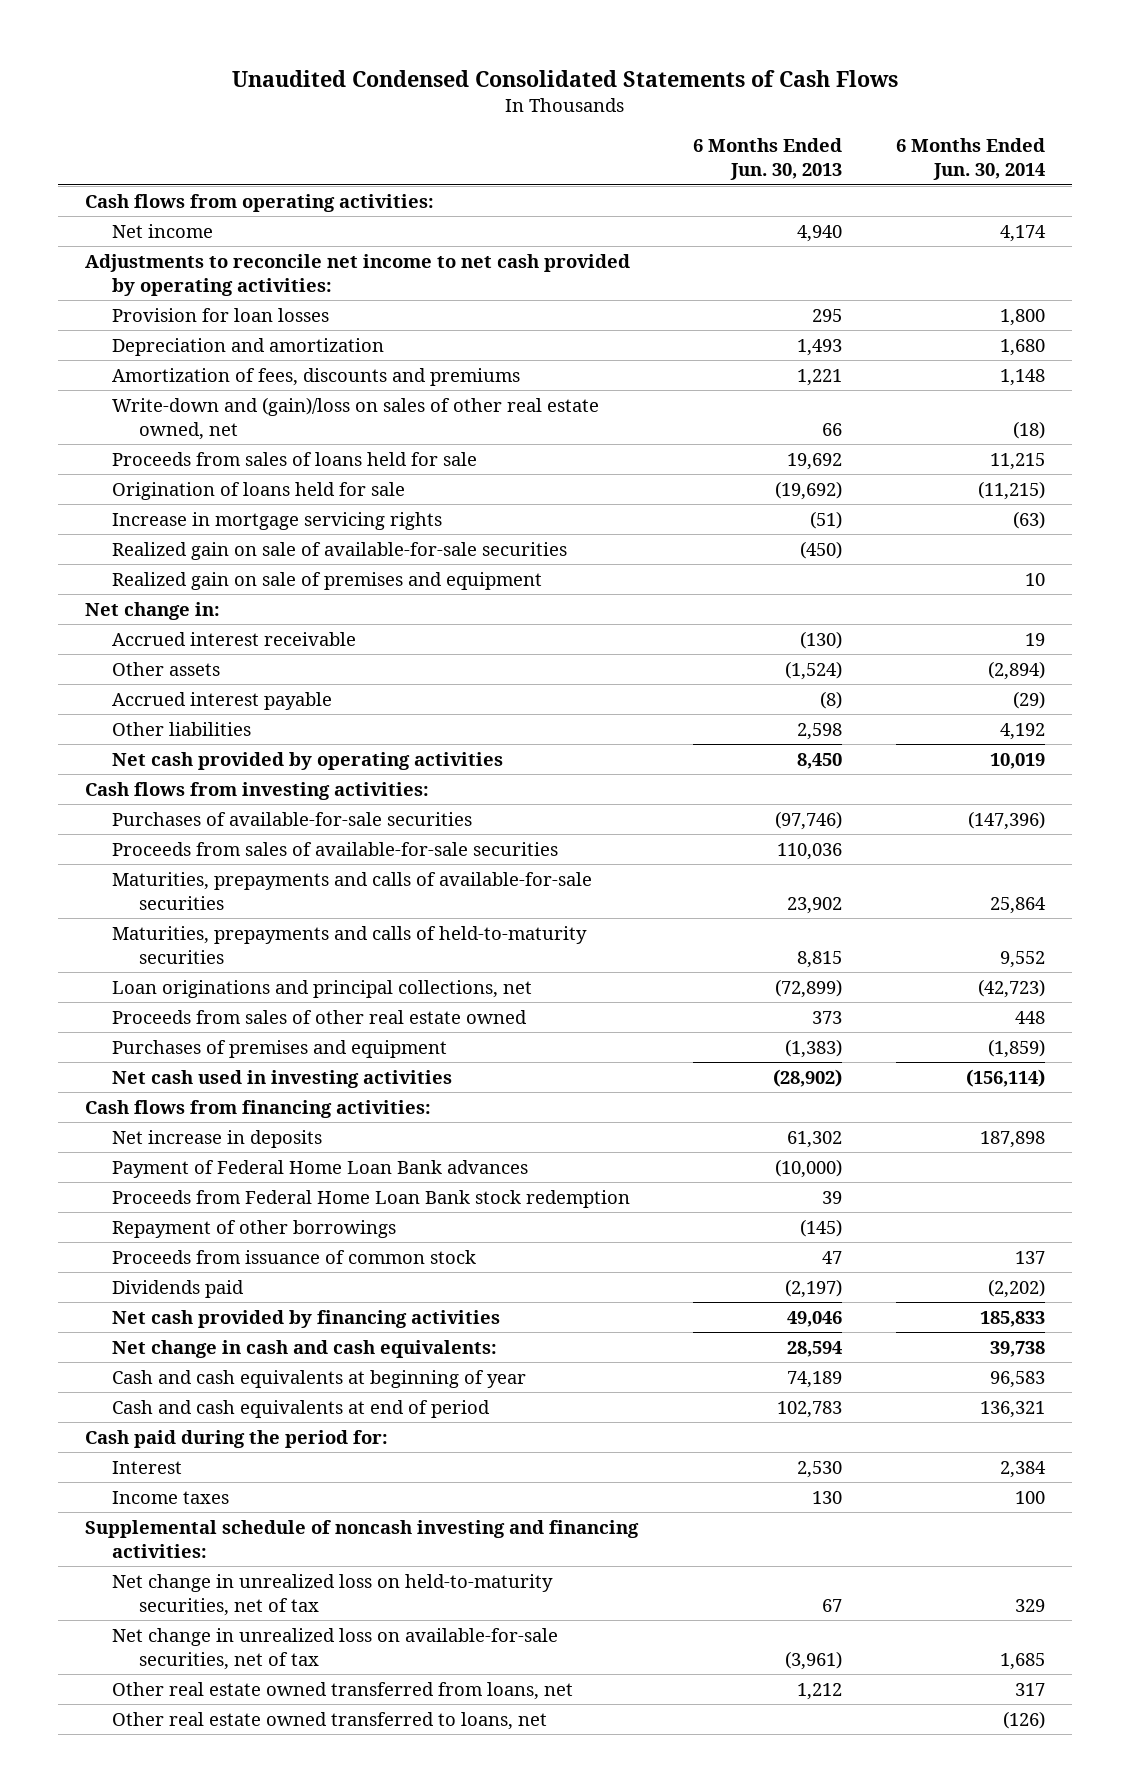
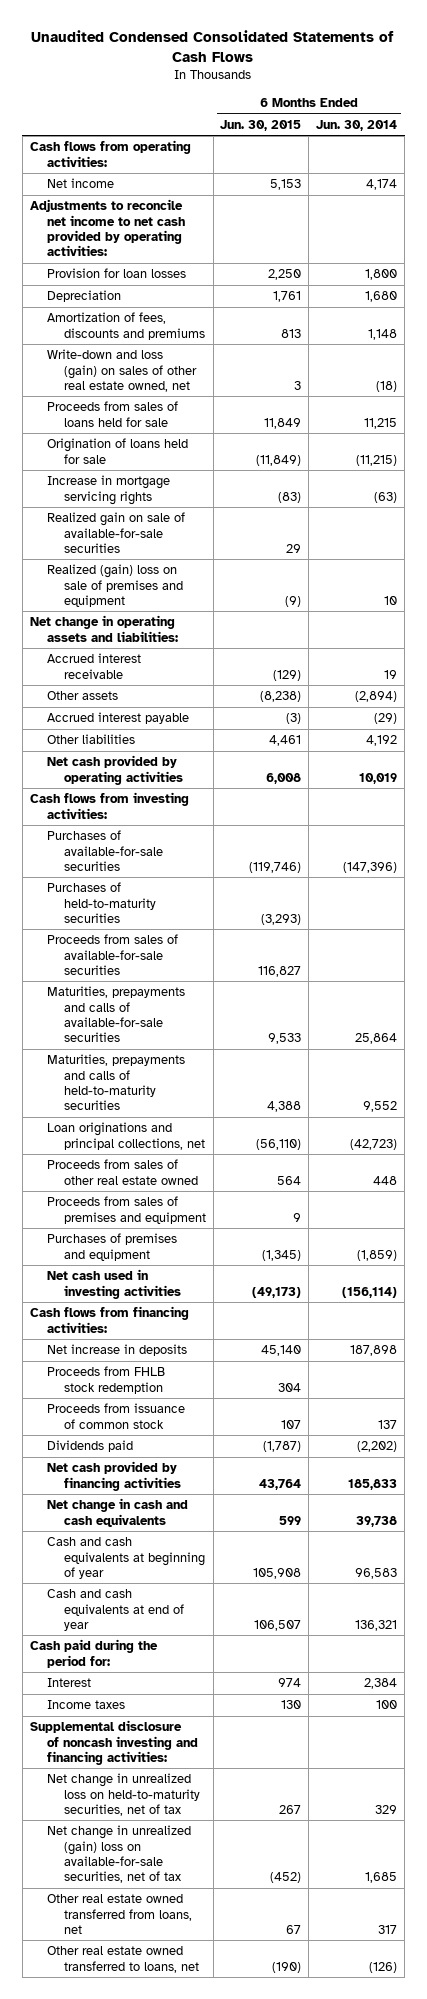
- | 6 Months Ended Jun. 30, 2013 | 6 Months Ended Jun. 30, 2014
+ | 6 Months Ended Jun. 30, 2015 | 6 Months Ended Jun. 30, 2014
- Depreciation and amortization | 1,493 | 1,680
+ Depreciation | 1,761 | 1,680
- Write-down and (gain)/loss on sales of other real estate owned, net | 66 | (18)
+ Write-down and loss (gain) on sales of other real estate owned, net | 3 | (18)
- Realized gain on sale of premises and equipment | | 10
- Net change in:
+ Realized (gain) loss on sale of premises and equipment | (9) | 10
+ Net change in operating assets and liabilities:
+ Purchases of held-to-maturity securities | (3,293) |
+ Proceeds from sales of premises and equipment | 9 |
- Payment of Federal Home Loan Bank advances | (10,000) |
- Proceeds from Federal Home Loan Bank stock redemption | 39 |
- Repayment of other borrowings | (145) |
+ Proceeds from FHLB stock redemption | 304 |
- Net change in cash and cash equivalents: | 28,594 | 39,738
+ Net change in cash and cash equivalents | 599 | 39,738
- Cash and cash equivalents at end of period | 102,783 | 136,321
+ Cash and cash equivalents at end of year | 106,507 | 136,321
- Supplemental schedule of noncash investing and financing activities:
+ Supplemental disclosure of noncash investing and financing activities:
- Net change in unrealized loss on available-for-sale securities, net of tax | (3,961) | 1,685
+ Net change in unrealized (gain) loss on available-for-sale securities, net of tax | (452) | 1,685

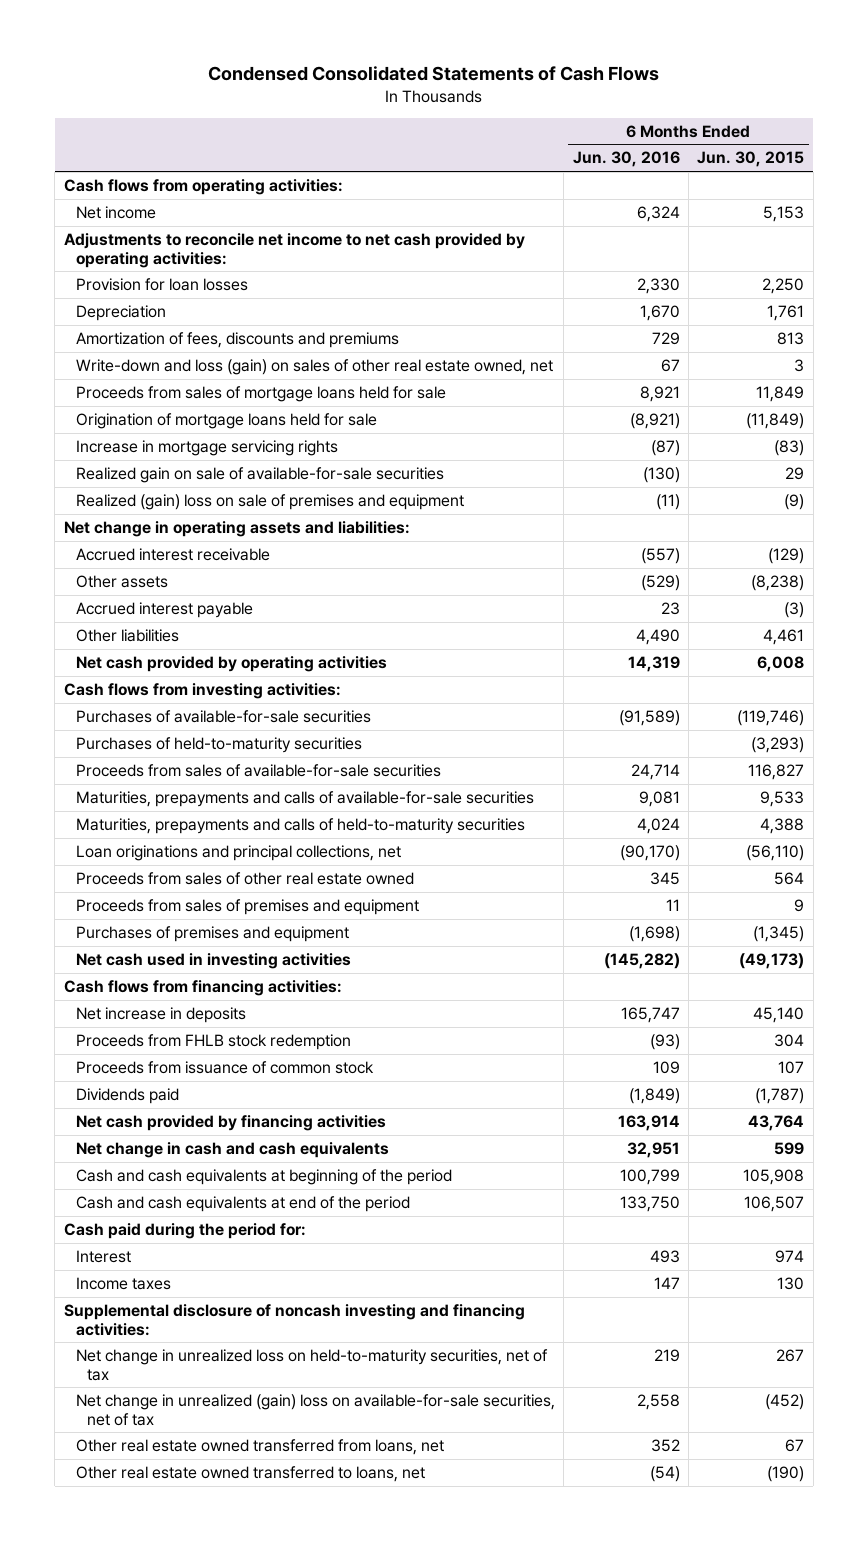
- Unaudited Condensed Consolidated Statements of Cash Flows
+ Condensed Consolidated Statements of Cash Flows
- | 6 Months Ended Jun. 30, 2015 | 6 Months Ended Jun. 30, 2014
+ | 6 Months Ended Jun. 30, 2016 | 6 Months Ended Jun. 30, 2015
- Proceeds from sales of loans held for sale | 11,849 | 11,215
- Origination of loans held for sale | (11,849) | (11,215)
+ Proceeds from sales of mortgage loans held for sale | 8,921 | 11,849
+ Origination of mortgage loans held for sale | (8,921) | (11,849)
- Cash and cash equivalents at beginning of year | 105,908 | 96,583
- Cash and cash equivalents at end of year | 106,507 | 136,321
+ Cash and cash equivalents at beginning of the period | 100,799 | 105,908
+ Cash and cash equivalents at end of the period | 133,750 | 106,507

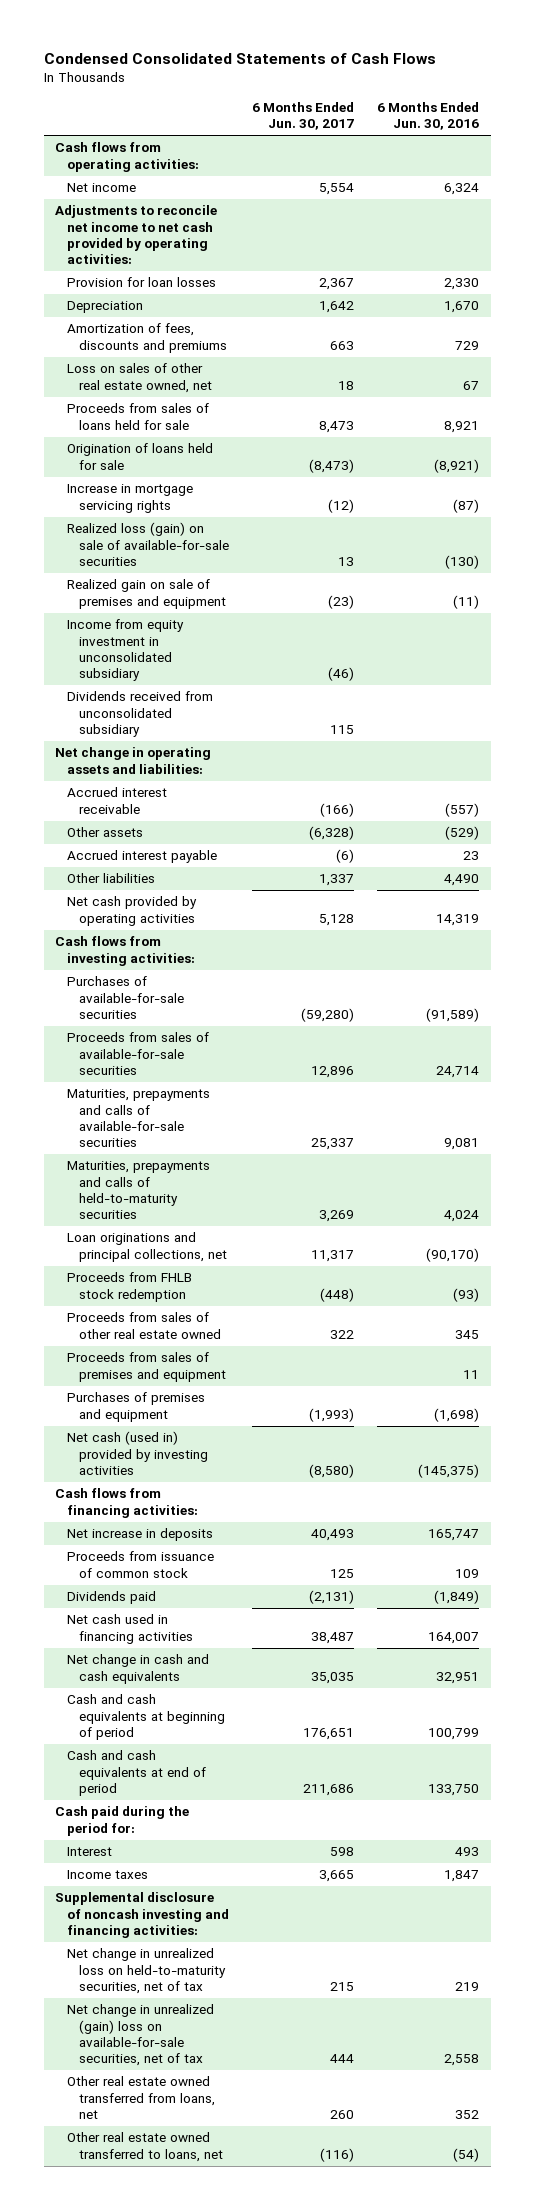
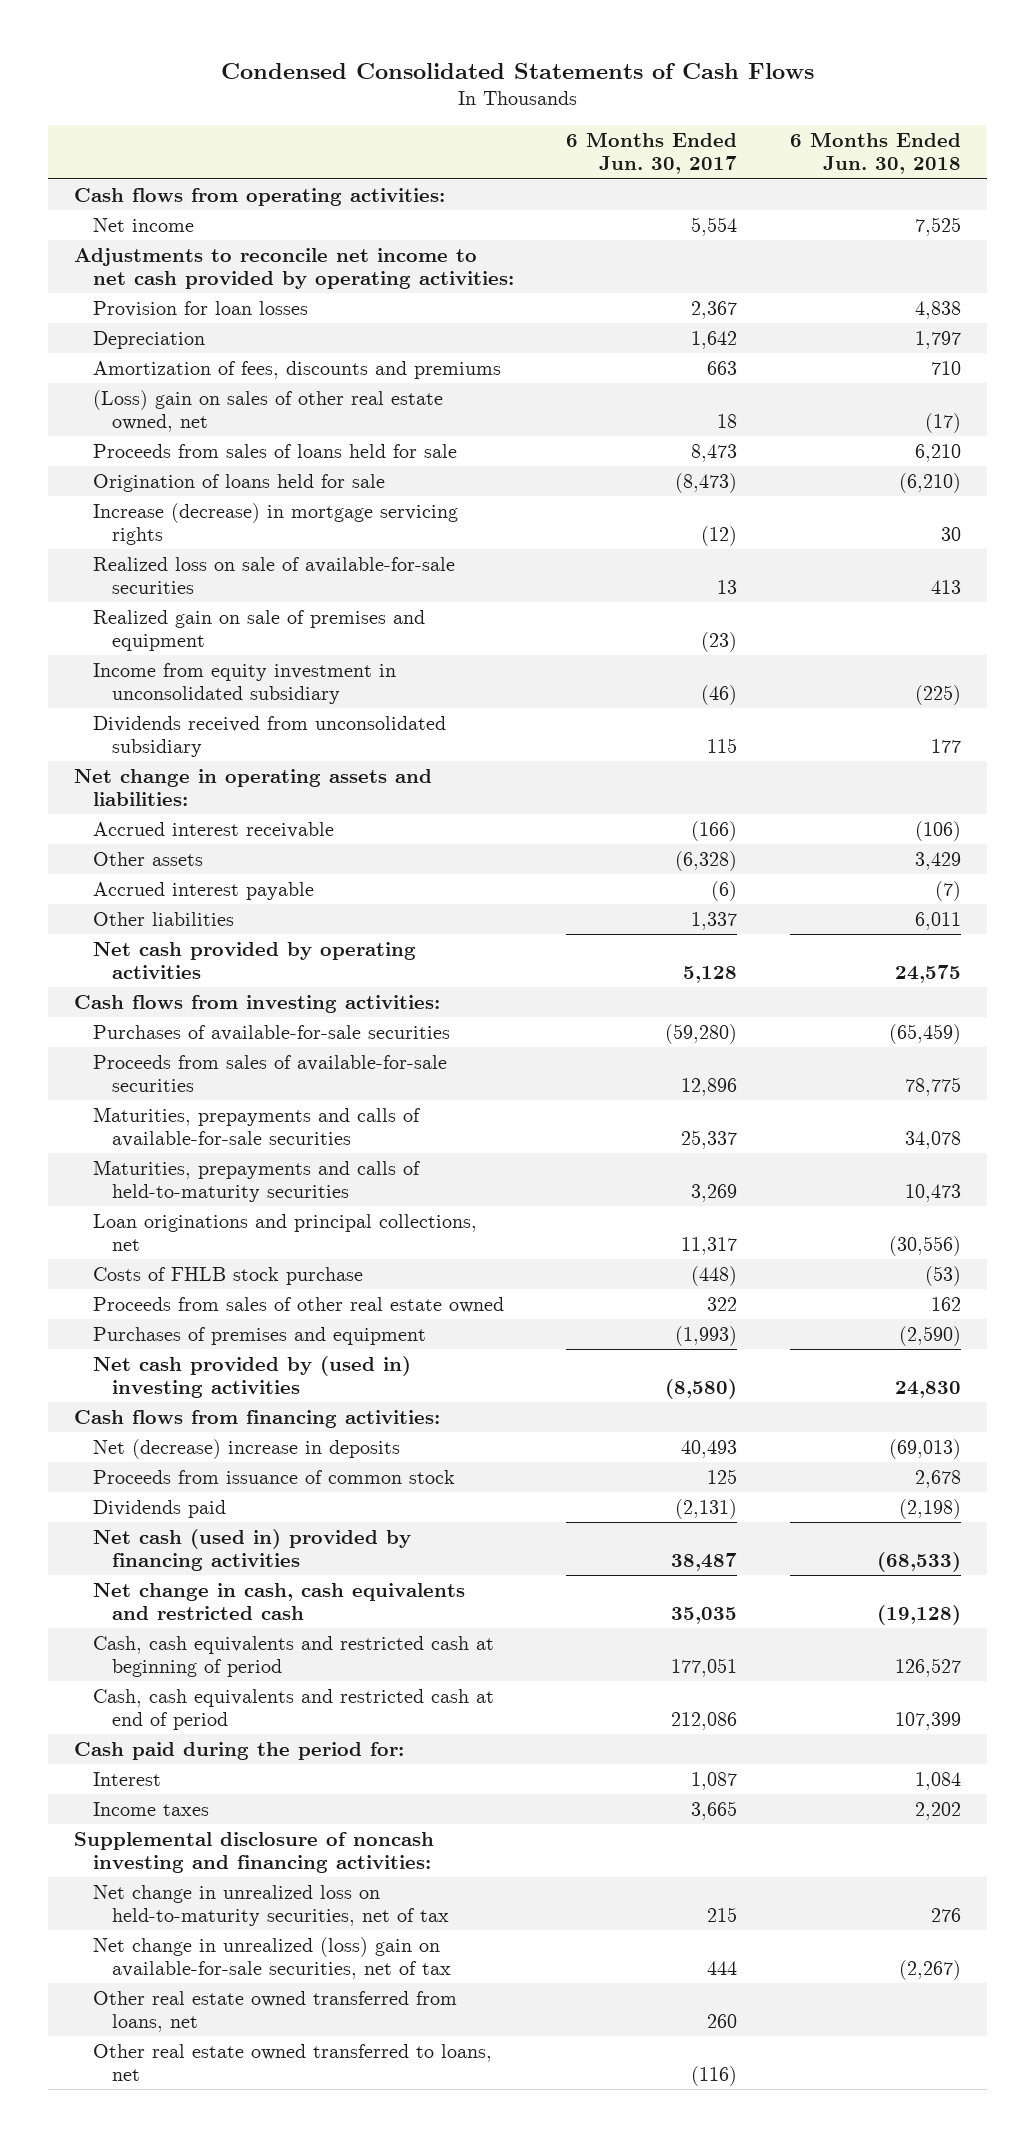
- | 6 Months Ended Jun. 30, 2017 | 6 Months Ended Jun. 30, 2016
+ | 6 Months Ended Jun. 30, 2017 | 6 Months Ended Jun. 30, 2018
- Loss on sales of other real estate owned, net | 18 | 67
+ (Loss) gain on sales of other real estate owned, net | 18 | (17)
- Increase in mortgage servicing rights | (12) | (87)
- Realized loss (gain) on sale of available-for-sale securities | 13 | (130)
+ Increase (decrease) in mortgage servicing rights | (12) | 30
+ Realized loss on sale of available-for-sale securities | 13 | 413
- Proceeds from FHLB stock redemption | (448) | (93)
+ Costs of FHLB stock purchase | (448) | (53)
- Proceeds from sales of premises and equipment | | 11
- Net cash (used in) provided by investing activities | (8,580) | (145,375)
+ Net cash provided by (used in) investing activities | (8,580) | 24,830
- Net increase in deposits | 40,493 | 165,747
+ Net (decrease) increase in deposits | 40,493 | (69,013)
- Net cash used in financing activities | 38,487 | 164,007
- Net change in cash and cash equivalents | 35,035 | 32,951
- Cash and cash equivalents at beginning of period | 176,651 | 100,799
- Cash and cash equivalents at end of period | 211,686 | 133,750
+ Net cash (used in) provided by financing activities | 38,487 | (68,533)
+ Net change in cash, cash equivalents and restricted cash | 35,035 | (19,128)
+ Cash, cash equivalents and restricted cash at beginning of period | 177,051 | 126,527
+ Cash, cash equivalents and restricted cash at end of period | 212,086 | 107,399
- Interest | 598 | 493
+ Interest | 1,087 | 1,084
- Net change in unrealized (gain) loss on available-for-sale securities, net of tax | 444 | 2,558
+ Net change in unrealized (loss) gain on available-for-sale securities, net of tax | 444 | (2,267)

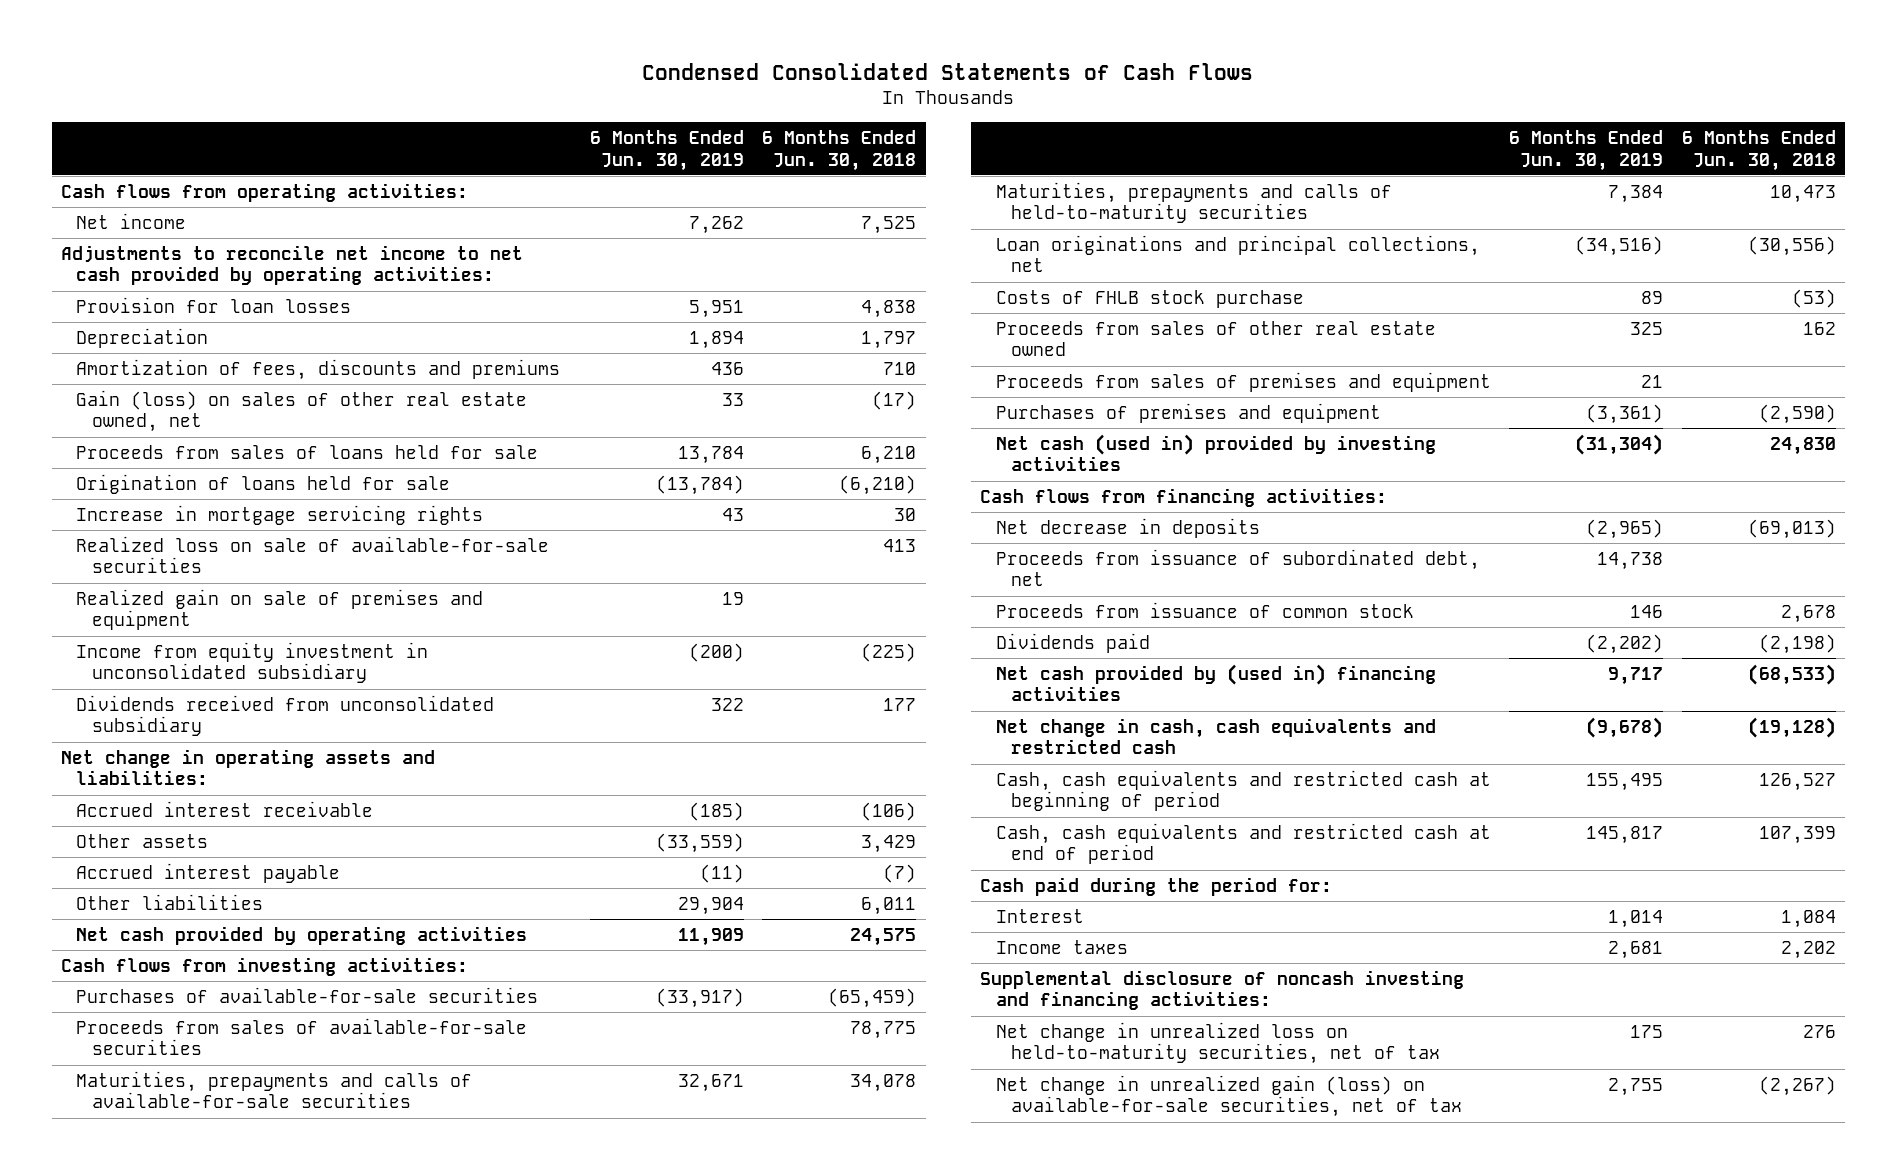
- | 6 Months Ended Jun. 30, 2017 | 6 Months Ended Jun. 30, 2018
+ | 6 Months Ended Jun. 30, 2019 | 6 Months Ended Jun. 30, 2018
- (Loss) gain on sales of other real estate owned, net | 18 | (17)
+ Gain (loss) on sales of other real estate owned, net | 33 | (17)
- Increase (decrease) in mortgage servicing rights | (12) | 30
+ Increase in mortgage servicing rights | 43 | 30
+ Proceeds from sales of premises and equipment | 21 |
- Net cash provided by (used in) investing activities | (8,580) | 24,830
+ Net cash (used in) provided by investing activities | (31,304) | 24,830
- Net (decrease) increase in deposits | 40,493 | (69,013)
+ Net decrease in deposits | (2,965) | (69,013)
+ Proceeds from issuance of subordinated debt, net | 14,738 |
- Net cash (used in) provided by financing activities | 38,487 | (68,533)
+ Net cash provided by (used in) financing activities | 9,717 | (68,533)
- Net change in unrealized (loss) gain on available-for-sale securities, net of tax | 444 | (2,267)
- Other real estate owned transferred from loans, net | 260 |
- Other real estate owned transferred to loans, net | (116) |
+ Net change in unrealized gain (loss) on available-for-sale securities, net of tax | 2,755 | (2,267)

